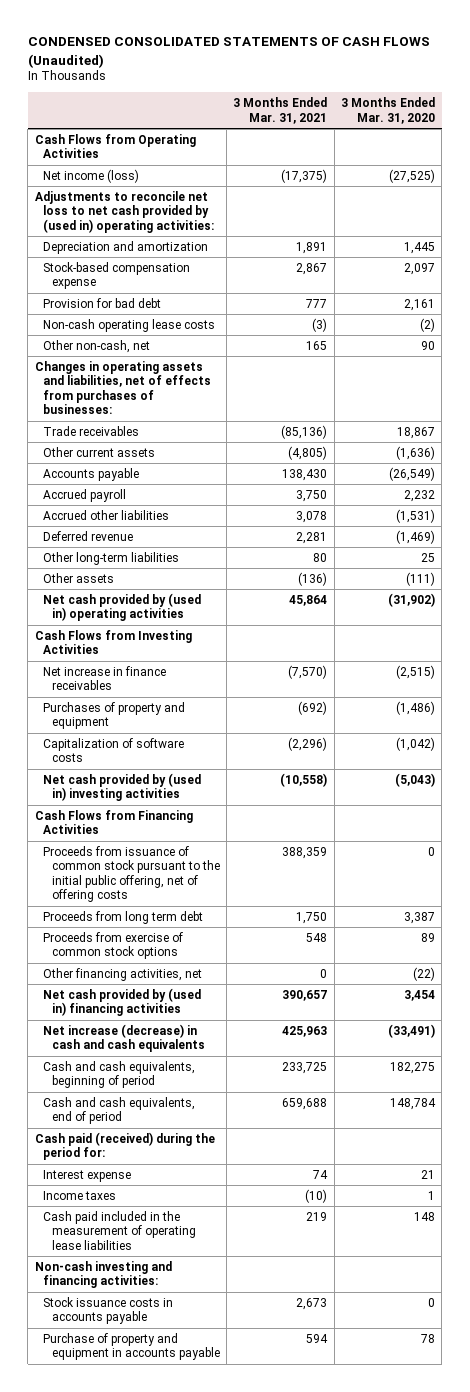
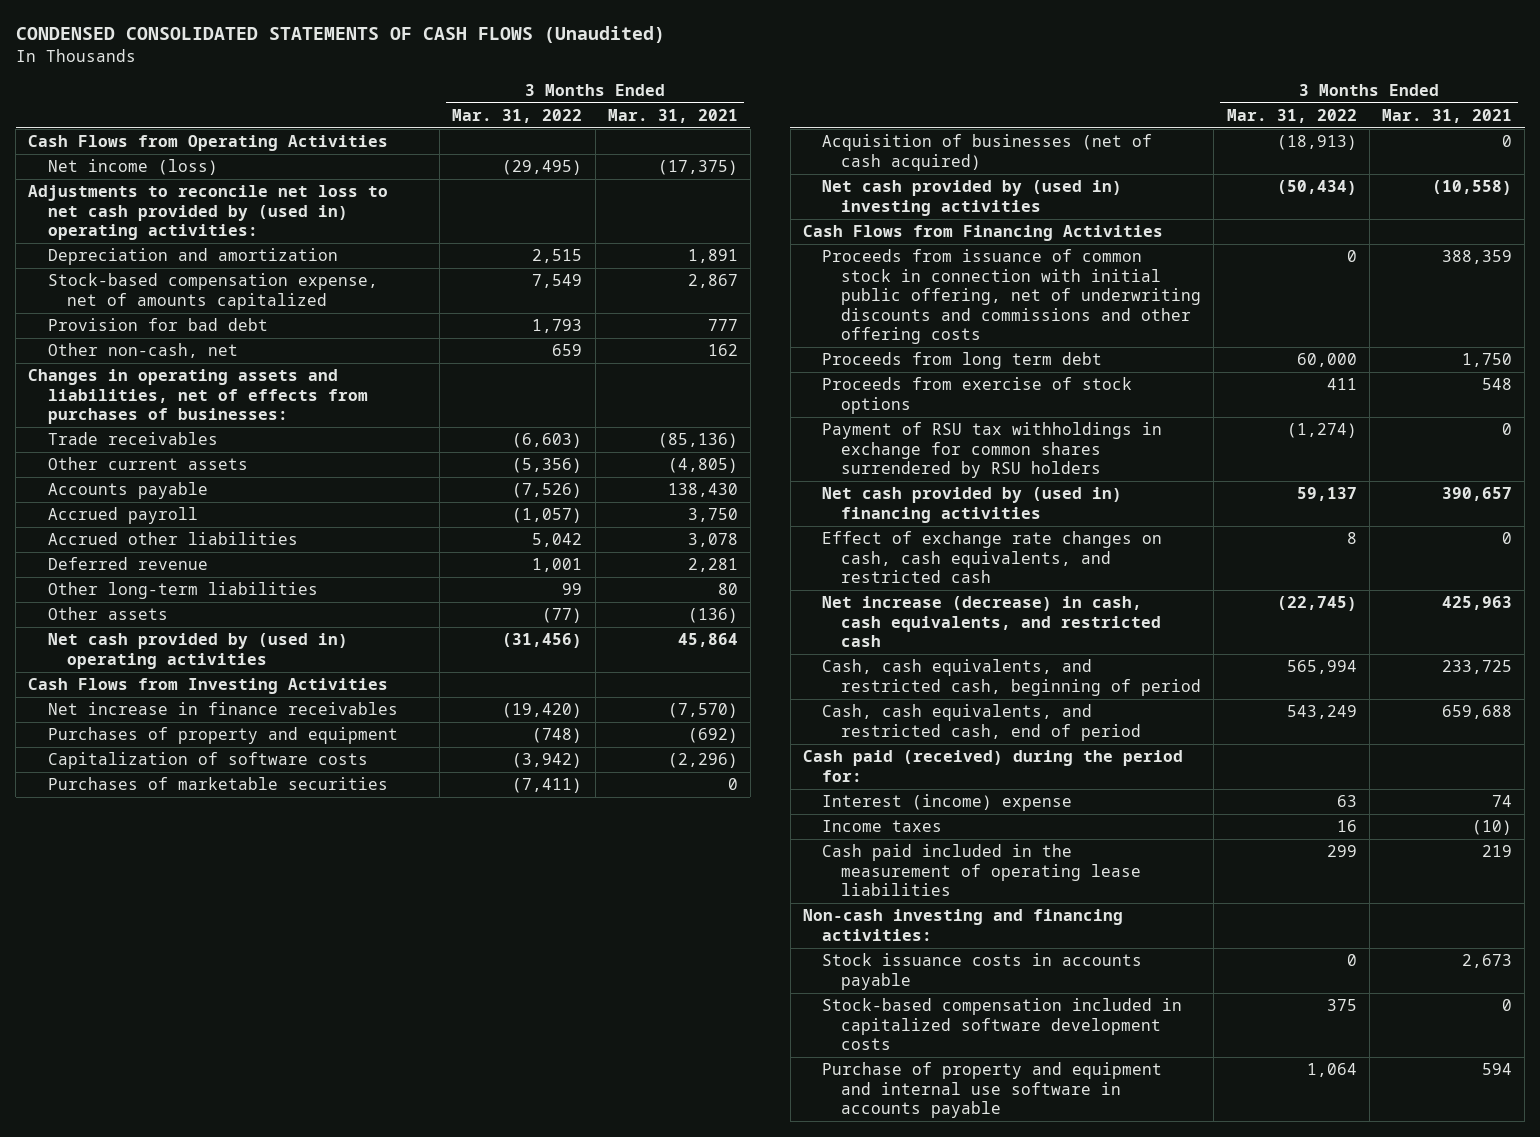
- | 3 Months Ended Mar. 31, 2021 | 3 Months Ended Mar. 31, 2020
+ | 3 Months Ended Mar. 31, 2022 | 3 Months Ended Mar. 31, 2021
- Stock-based compensation expense | 2,867 | 2,097
+ Stock-based compensation expense, net of amounts capitalized | 7,549 | 2,867
- Non-cash operating lease costs | (3) | (2)
- Other non-cash, net | 165 | 90
+ Other non-cash, net | 659 | 162
+ Purchases of marketable securities | (7,411) | 0
+ Acquisition of businesses (net of cash acquired) | (18,913) | 0
- Proceeds from issuance of common stock pursuant to the initial public offering, net of offering costs | 388,359 | 0
+ Proceeds from issuance of common stock in connection with initial public offering, net of underwriting discounts and commissions and other offering costs | 0 | 388,359
- Proceeds from exercise of common stock options | 548 | 89
- Other financing activities, net | 0 | (22)
+ Proceeds from exercise of stock options | 411 | 548
+ Payment of RSU tax withholdings in exchange for common shares surrendered by RSU holders | (1,274) | 0
- Net increase (decrease) in cash and cash equivalents | 425,963 | (33,491)
- Cash and cash equivalents, beginning of period | 233,725 | 182,275
- Cash and cash equivalents, end of period | 659,688 | 148,784
+ Effect of exchange rate changes on cash, cash equivalents, and restricted cash | 8 | 0
+ Net increase (decrease) in cash, cash equivalents, and restricted cash | (22,745) | 425,963
+ Cash, cash equivalents, and restricted cash, beginning of period | 565,994 | 233,725
+ Cash, cash equivalents, and restricted cash, end of period | 543,249 | 659,688
- Interest expense | 74 | 21
+ Interest (income) expense | 63 | 74
- Purchase of property and equipment in accounts payable | 594 | 78
+ Stock-based compensation included in capitalized software development costs | 375 | 0
+ Purchase of property and equipment and internal use software in accounts payable | 1,064 | 594

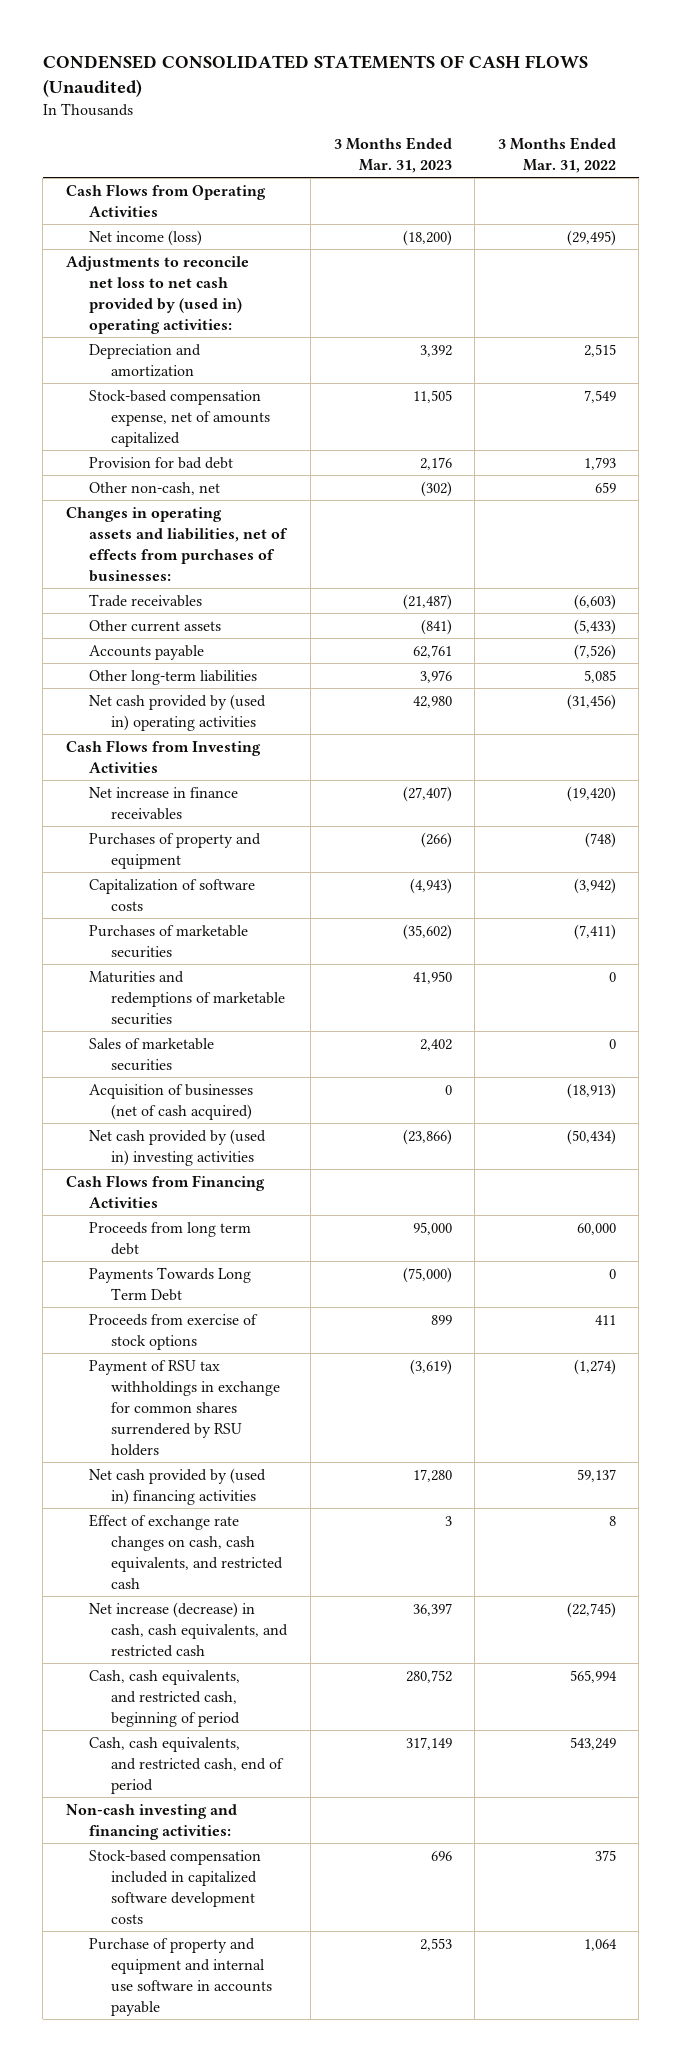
- | 3 Months Ended Mar. 31, 2022 | 3 Months Ended Mar. 31, 2021
+ | 3 Months Ended Mar. 31, 2023 | 3 Months Ended Mar. 31, 2022
- Other current assets | (5,356) | (4,805)
+ Other current assets | (841) | (5,433)
- Accrued payroll | (1,057) | 3,750
- Accrued other liabilities | 5,042 | 3,078
- Deferred revenue | 1,001 | 2,281
- Other long-term liabilities | 99 | 80
- Other assets | (77) | (136)
+ Other long-term liabilities | 3,976 | 5,085
+ Maturities and redemptions of marketable securities | 41,950 | 0
+ Sales of marketable securities | 2,402 | 0
- Proceeds from issuance of common stock in connection with initial public offering, net of underwriting discounts and commissions and other offering costs | 0 | 388,359
+ Payments Towards Long Term Debt | (75,000) | 0
- Cash paid (received) during the period for:
- Interest (income) expense | 63 | 74
- Income taxes | 16 | (10)
- Cash paid included in the measurement of operating lease liabilities | 299 | 219
- Stock issuance costs in accounts payable | 0 | 2,673

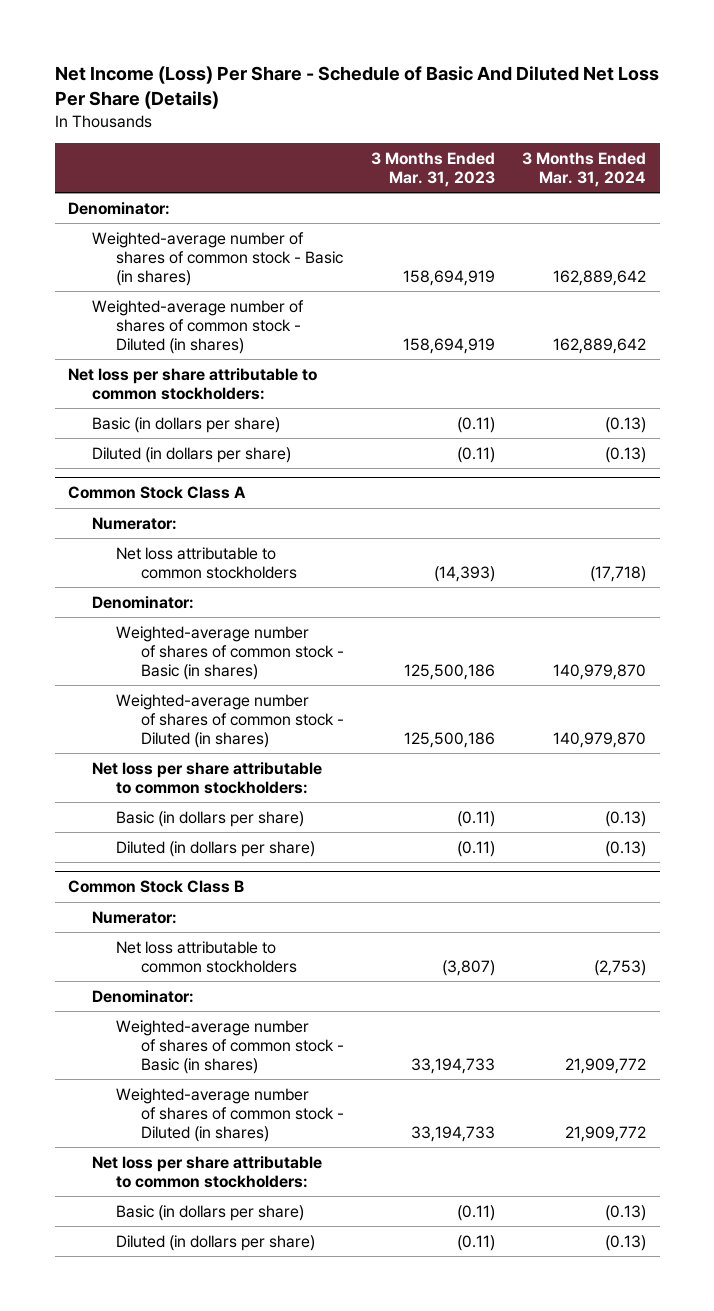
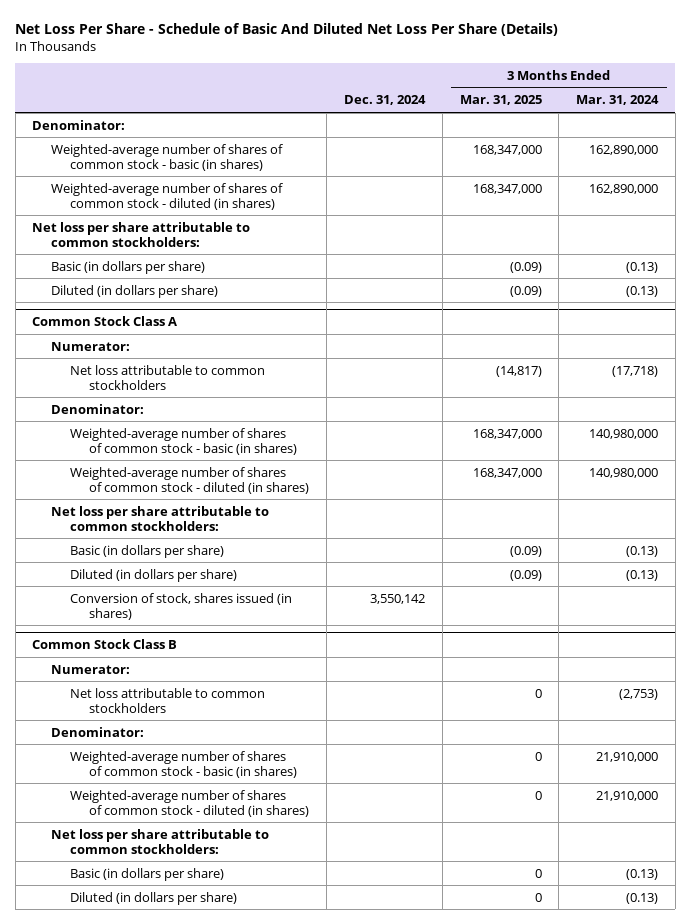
- Net Income (Loss) Per Share - Schedule of Basic And Diluted Net Loss Per Share (Details)
+ Net Loss Per Share - Schedule of Basic And Diluted Net Loss Per Share (Details)
- | 3 Months Ended Mar. 31, 2023 | 3 Months Ended Mar. 31, 2024
+ | Dec. 31, 2024 | 3 Months Ended Mar. 31, 2025 | 3 Months Ended Mar. 31, 2024
- Weighted-average number of shares of common stock - Basic (in shares) | 158,694,919 | 162,889,642
- Weighted-average number of shares of common stock - Diluted (in shares) | 158,694,919 | 162,889,642
+ Weighted-average number of shares of common stock - basic (in shares) | | 168,347,000 | 162,890,000
+ Weighted-average number of shares of common stock - diluted (in shares) | | 168,347,000 | 162,890,000
@ Common Stock Class A
- Weighted-average number of shares of common stock - Basic (in shares) | 125,500,186 | 140,979,870
- Weighted-average number of shares of common stock - Diluted (in shares) | 125,500,186 | 140,979,870
+ Weighted-average number of shares of common stock - basic (in shares) | | 168,347,000 | 140,980,000
+ Weighted-average number of shares of common stock - diluted (in shares) | | 168,347,000 | 140,980,000
+ Conversion of stock, shares issued (in shares) | 3,550,142 | |
@ Common Stock Class B
- Weighted-average number of shares of common stock - Basic (in shares) | 33,194,733 | 21,909,772
- Weighted-average number of shares of common stock - Diluted (in shares) | 33,194,733 | 21,909,772
+ Weighted-average number of shares of common stock - basic (in shares) | | 0 | 21,910,000
+ Weighted-average number of shares of common stock - diluted (in shares) | | 0 | 21,910,000

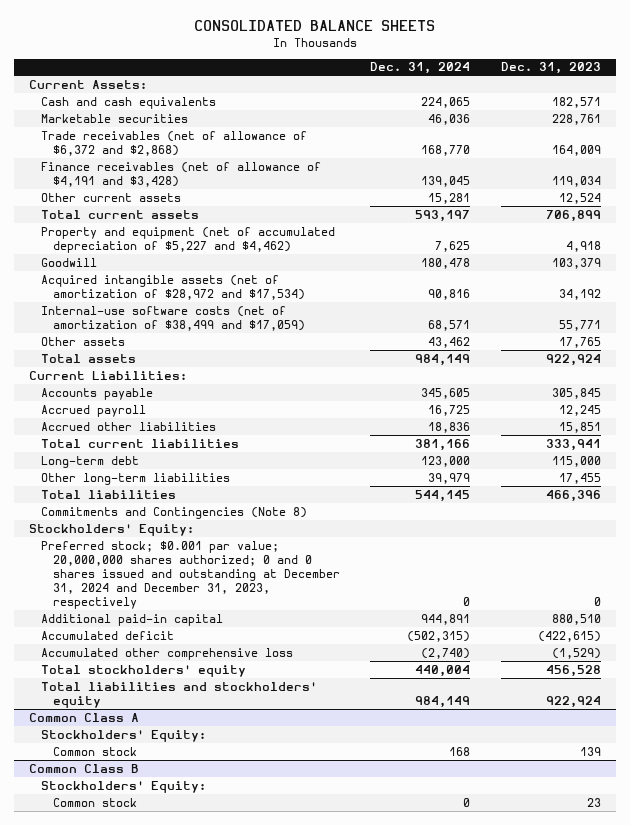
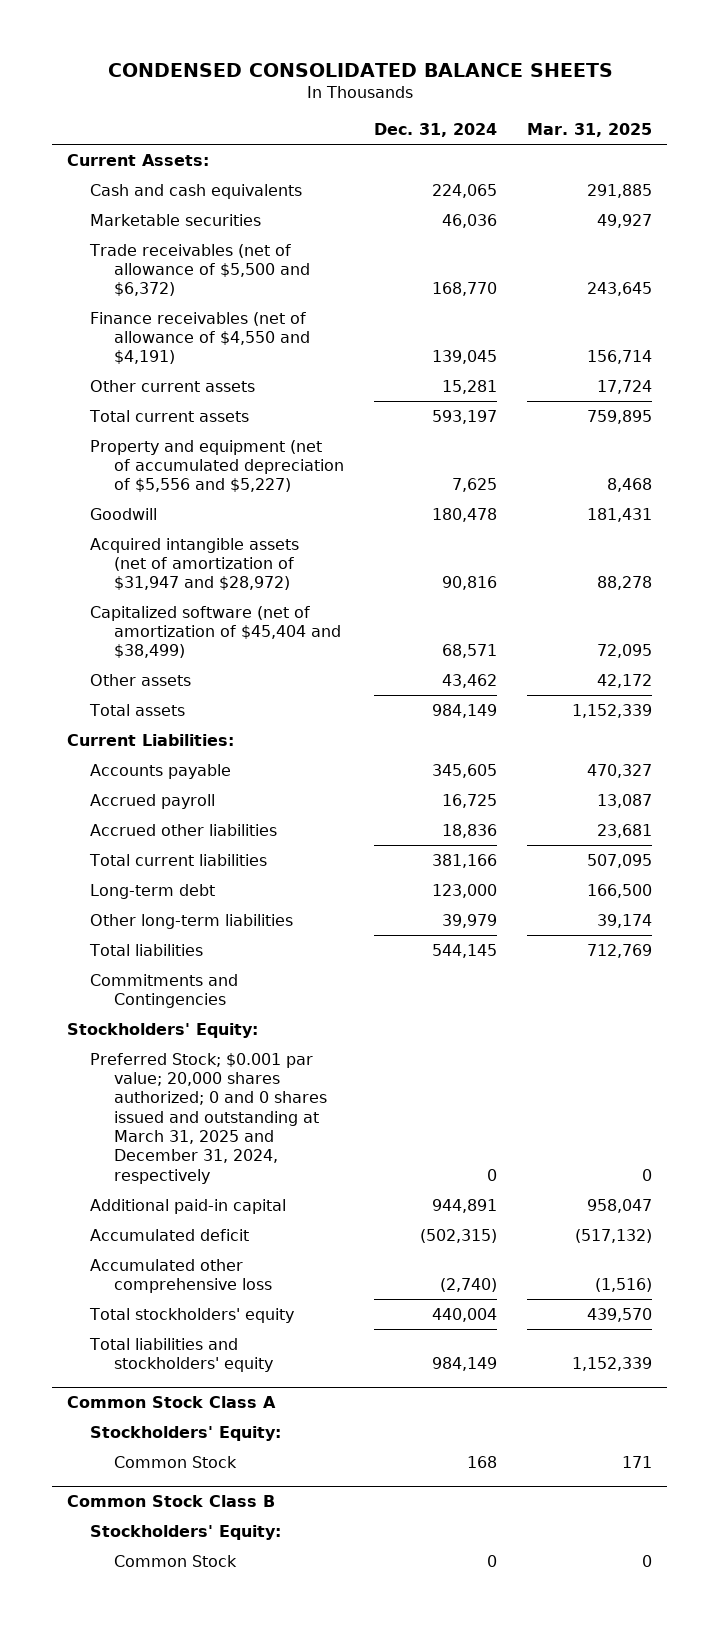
- CONSOLIDATED BALANCE SHEETS
+ CONDENSED CONSOLIDATED BALANCE SHEETS
- | Dec. 31, 2024 | Dec. 31, 2023
+ | Dec. 31, 2024 | Mar. 31, 2025
- Trade receivables (net of allowance of $6,372 and $2,868) | 168,770 | 164,009
- Finance receivables (net of allowance of $4,191 and $3,428) | 139,045 | 119,034
+ Trade receivables (net of allowance of $5,500 and $6,372) | 168,770 | 243,645
+ Finance receivables (net of allowance of $4,550 and $4,191) | 139,045 | 156,714
- Property and equipment (net of accumulated depreciation of $5,227 and $4,462) | 7,625 | 4,918
+ Property and equipment (net of accumulated depreciation of $5,556 and $5,227) | 7,625 | 8,468
- Acquired intangible assets (net of amortization of $28,972 and $17,534) | 90,816 | 34,192
- Internal-use software costs (net of amortization of $38,499 and $17,059) | 68,571 | 55,771
+ Acquired intangible assets (net of amortization of $31,947 and $28,972) | 90,816 | 88,278
+ Capitalized software (net of amortization of $45,404 and $38,499) | 68,571 | 72,095
- Commitments and Contingencies (Note 8)
+ Commitments and Contingencies
- Preferred stock; $0.001 par value; 20,000,000 shares authorized; 0 and 0 shares issued and outstanding at December 31, 2024 and December 31, 2023, respectively | 0 | 0
+ Preferred Stock; $0.001 par value; 20,000 shares authorized; 0 and 0 shares issued and outstanding at March 31, 2025 and December 31, 2024, respectively | 0 | 0
- Common Class A
+ Common Stock Class A
- Common stock | 168 | 139
- Common Class B
+ Common Stock | 168 | 171
+ Common Stock Class B
- Common stock | 0 | 23
+ Common Stock | 0 | 0

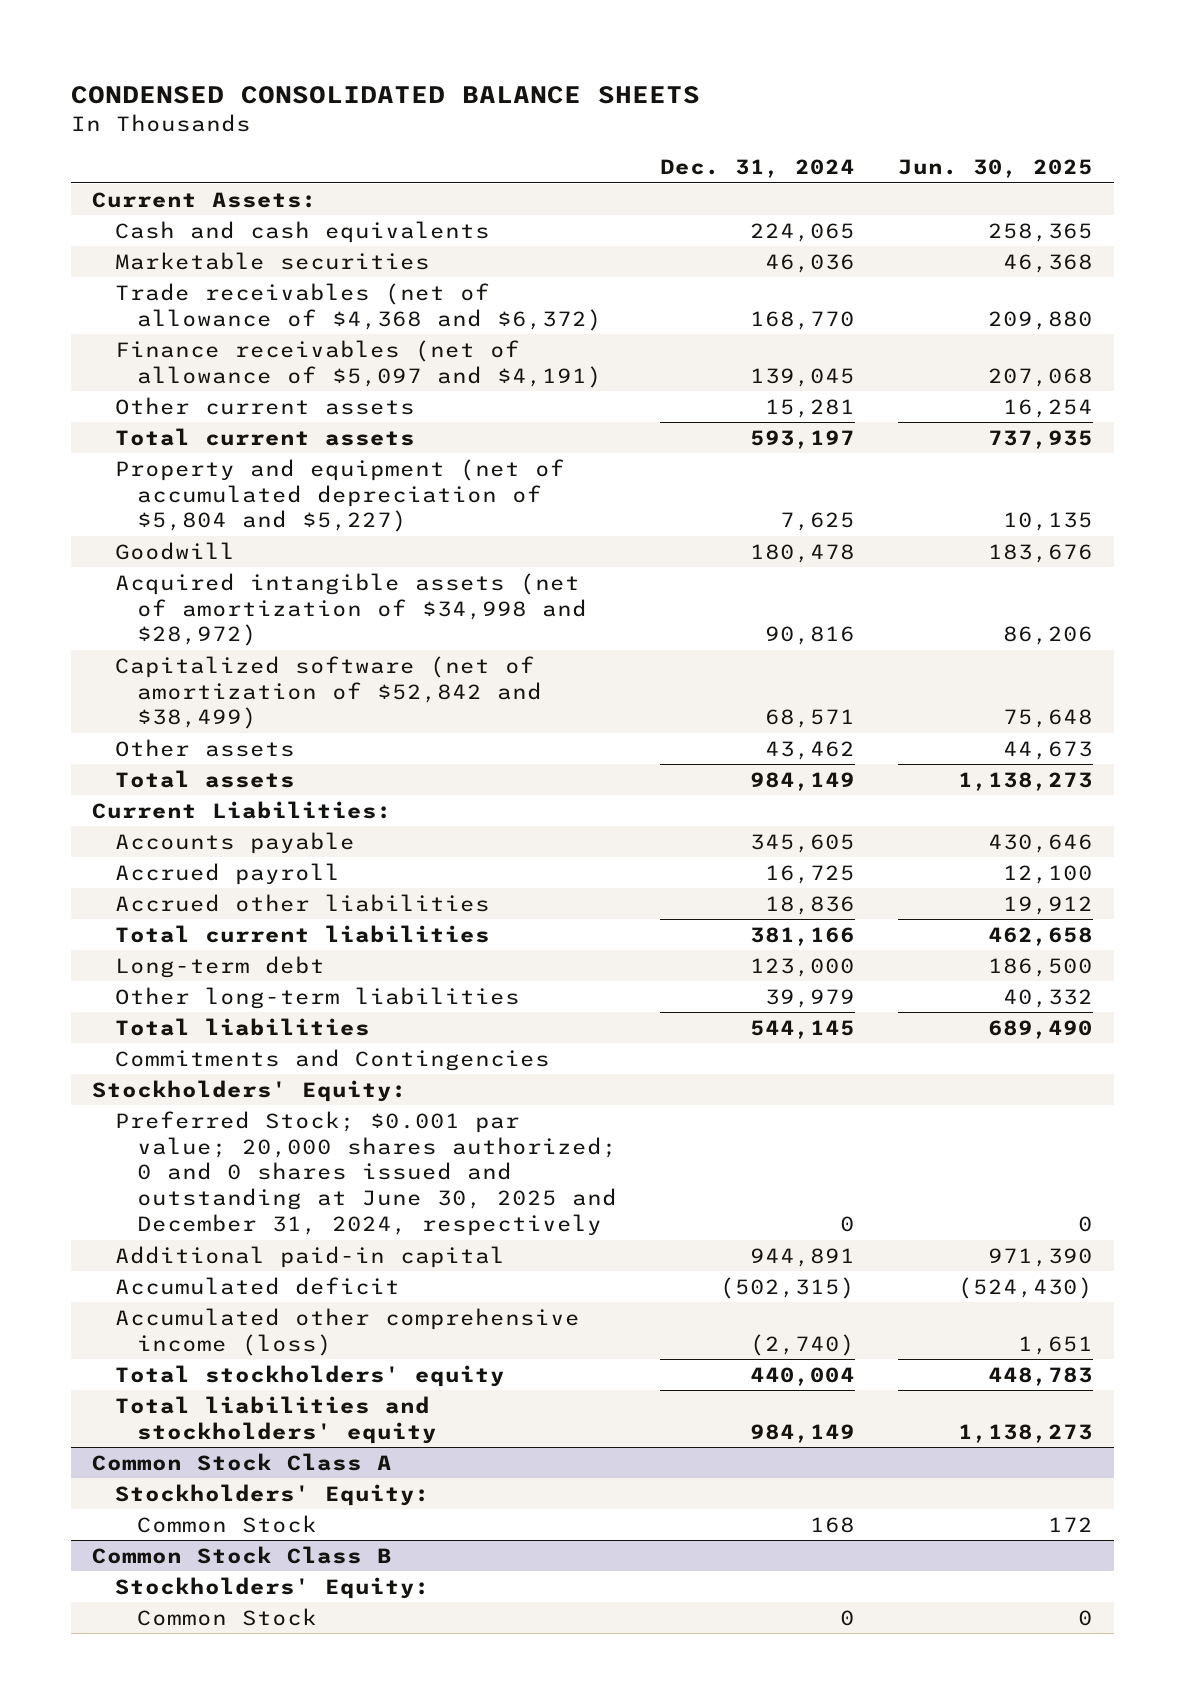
- | Dec. 31, 2024 | Mar. 31, 2025
+ | Dec. 31, 2024 | Jun. 30, 2025
- Trade receivables (net of allowance of $5,500 and $6,372) | 168,770 | 243,645
- Finance receivables (net of allowance of $4,550 and $4,191) | 139,045 | 156,714
+ Trade receivables (net of allowance of $4,368 and $6,372) | 168,770 | 209,880
+ Finance receivables (net of allowance of $5,097 and $4,191) | 139,045 | 207,068
- Property and equipment (net of accumulated depreciation of $5,556 and $5,227) | 7,625 | 8,468
+ Property and equipment (net of accumulated depreciation of $5,804 and $5,227) | 7,625 | 10,135
- Acquired intangible assets (net of amortization of $31,947 and $28,972) | 90,816 | 88,278
- Capitalized software (net of amortization of $45,404 and $38,499) | 68,571 | 72,095
+ Acquired intangible assets (net of amortization of $34,998 and $28,972) | 90,816 | 86,206
+ Capitalized software (net of amortization of $52,842 and $38,499) | 68,571 | 75,648
- Preferred Stock; $0.001 par value; 20,000 shares authorized; 0 and 0 shares issued and outstanding at March 31, 2025 and December 31, 2024, respectively | 0 | 0
+ Preferred Stock; $0.001 par value; 20,000 shares authorized; 0 and 0 shares issued and outstanding at June 30, 2025 and December 31, 2024, respectively | 0 | 0
- Accumulated other comprehensive loss | (2,740) | (1,516)
+ Accumulated other comprehensive income (loss) | (2,740) | 1,651

